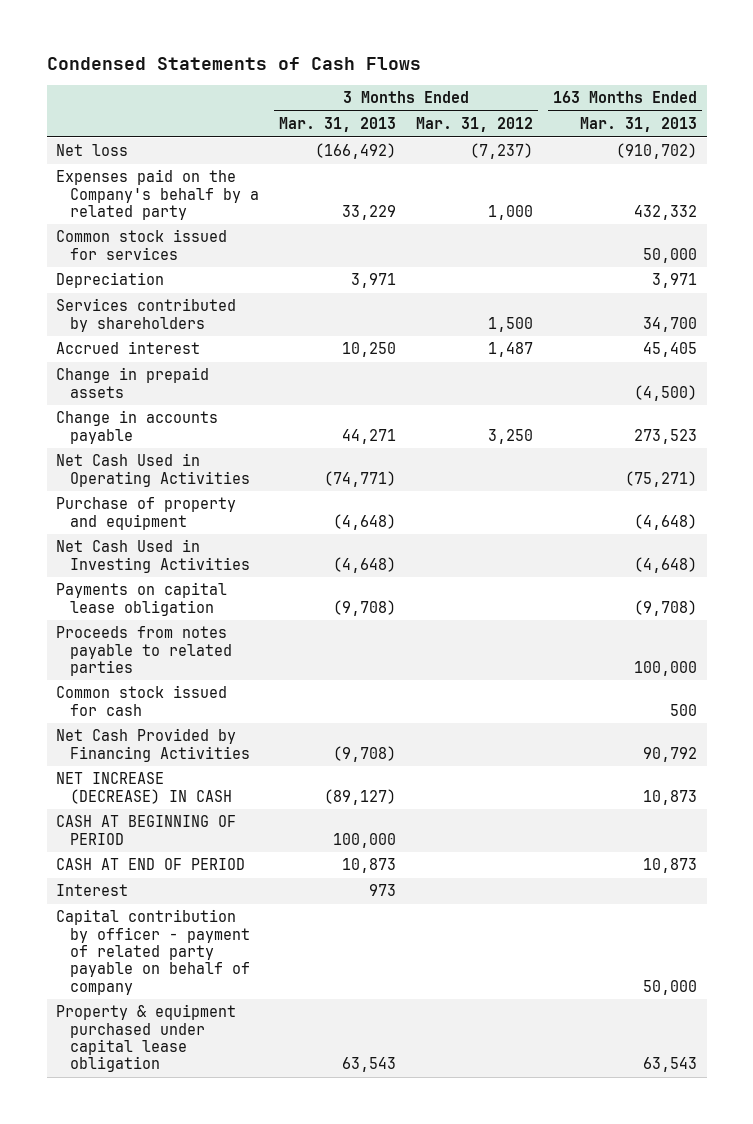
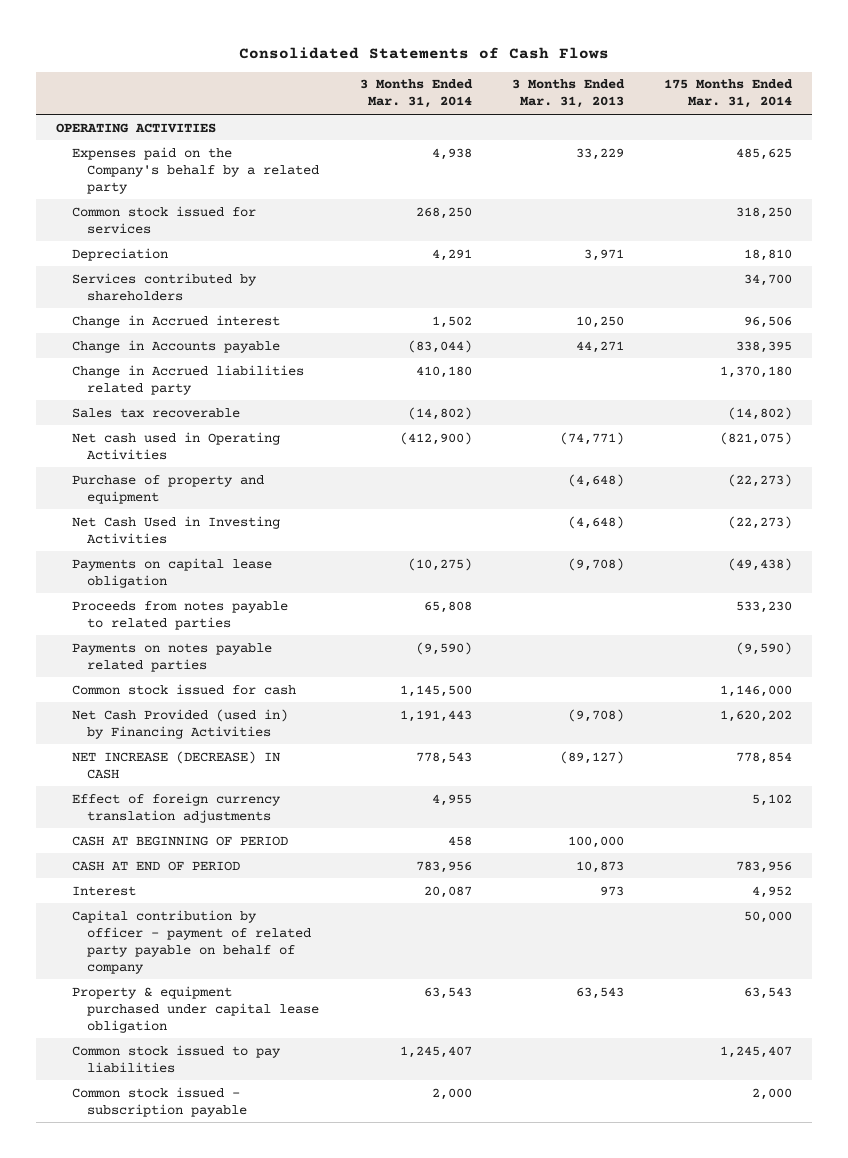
- Condensed Statements of Cash Flows
+ Consolidated Statements of Cash Flows
- | 3 Months Ended Mar. 31, 2013 | 3 Months Ended Mar. 31, 2012 | 163 Months Ended Mar. 31, 2013
+ | 3 Months Ended Mar. 31, 2014 | 3 Months Ended Mar. 31, 2013 | 175 Months Ended Mar. 31, 2014
- Net loss | (166,492) | (7,237) | (910,702)
+ OPERATING ACTIVITIES
- Accrued interest | 10,250 | 1,487 | 45,405
- Change in prepaid assets | | | (4,500)
- Change in accounts payable | 44,271 | 3,250 | 273,523
- Net Cash Used in Operating Activities | (74,771) | | (75,271)
+ Change in Accrued interest | 1,502 | 10,250 | 96,506
+ Change in Accounts payable | (83,044) | 44,271 | 338,395
+ Change in Accrued liabilities related party | 410,180 | | 1,370,180
+ Sales tax recoverable | (14,802) | | (14,802)
+ Net cash used in Operating Activities | (412,900) | (74,771) | (821,075)
+ Payments on notes payable related parties | (9,590) | | (9,590)
- Net Cash Provided by Financing Activities | (9,708) | | 90,792
+ Net Cash Provided (used in) by Financing Activities | 1,191,443 | (9,708) | 1,620,202
+ Effect of foreign currency translation adjustments | 4,955 | | 5,102
+ Common stock issued to pay liabilities | 1,245,407 | | 1,245,407
+ Common stock issued - subscription payable | 2,000 | | 2,000

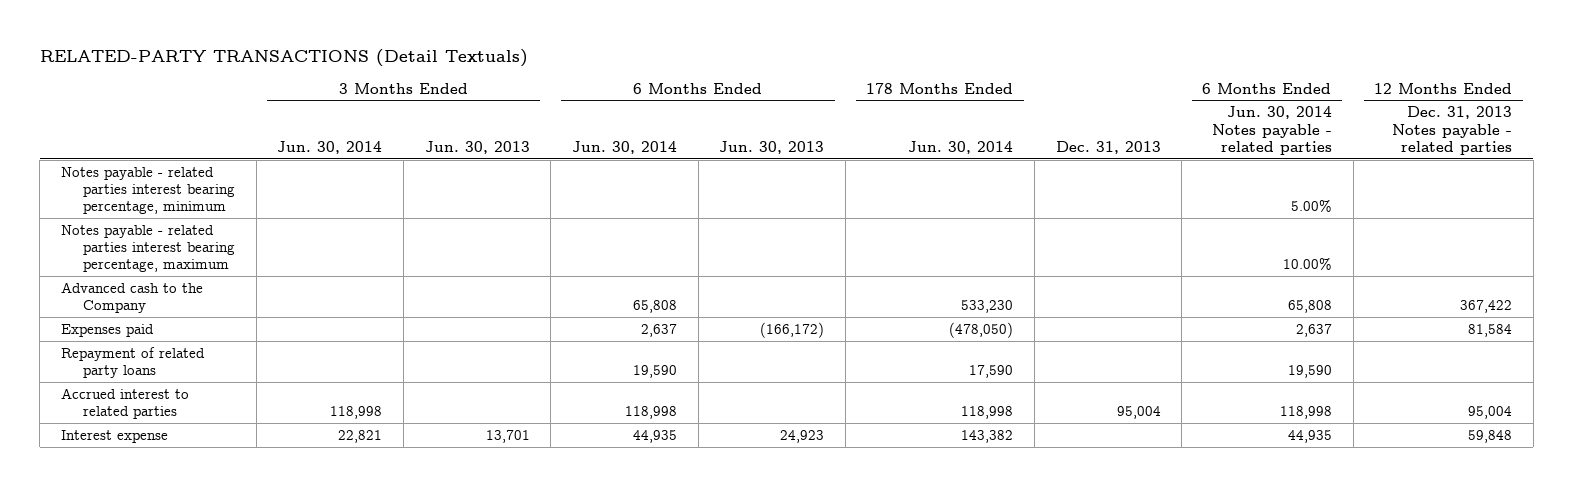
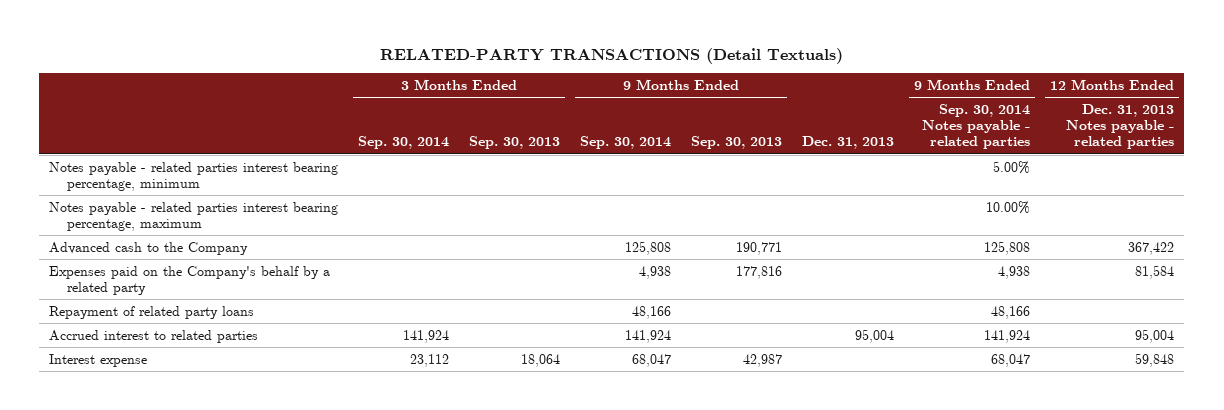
- | 3 Months Ended Jun. 30, 2014 | 3 Months Ended Jun. 30, 2013 | 6 Months Ended Jun. 30, 2014 | 6 Months Ended Jun. 30, 2013 | 178 Months Ended Jun. 30, 2014 | Dec. 31, 2013 | 6 Months Ended Jun. 30, 2014 Notes payable - related parties | 12 Months Ended Dec. 31, 2013 Notes payable - related parties
+ | 3 Months Ended Sep. 30, 2014 | 3 Months Ended Sep. 30, 2013 | 9 Months Ended Sep. 30, 2014 | 9 Months Ended Sep. 30, 2013 | Dec. 31, 2013 | 9 Months Ended Sep. 30, 2014 Notes payable - related parties | 12 Months Ended Dec. 31, 2013 Notes payable - related parties
- Expenses paid | | | 2,637 | (166,172) | (478,050) | | 2,637 | 81,584
+ Expenses paid on the Company's behalf by a related party | | | 4,938 | 177,816 | | 4,938 | 81,584

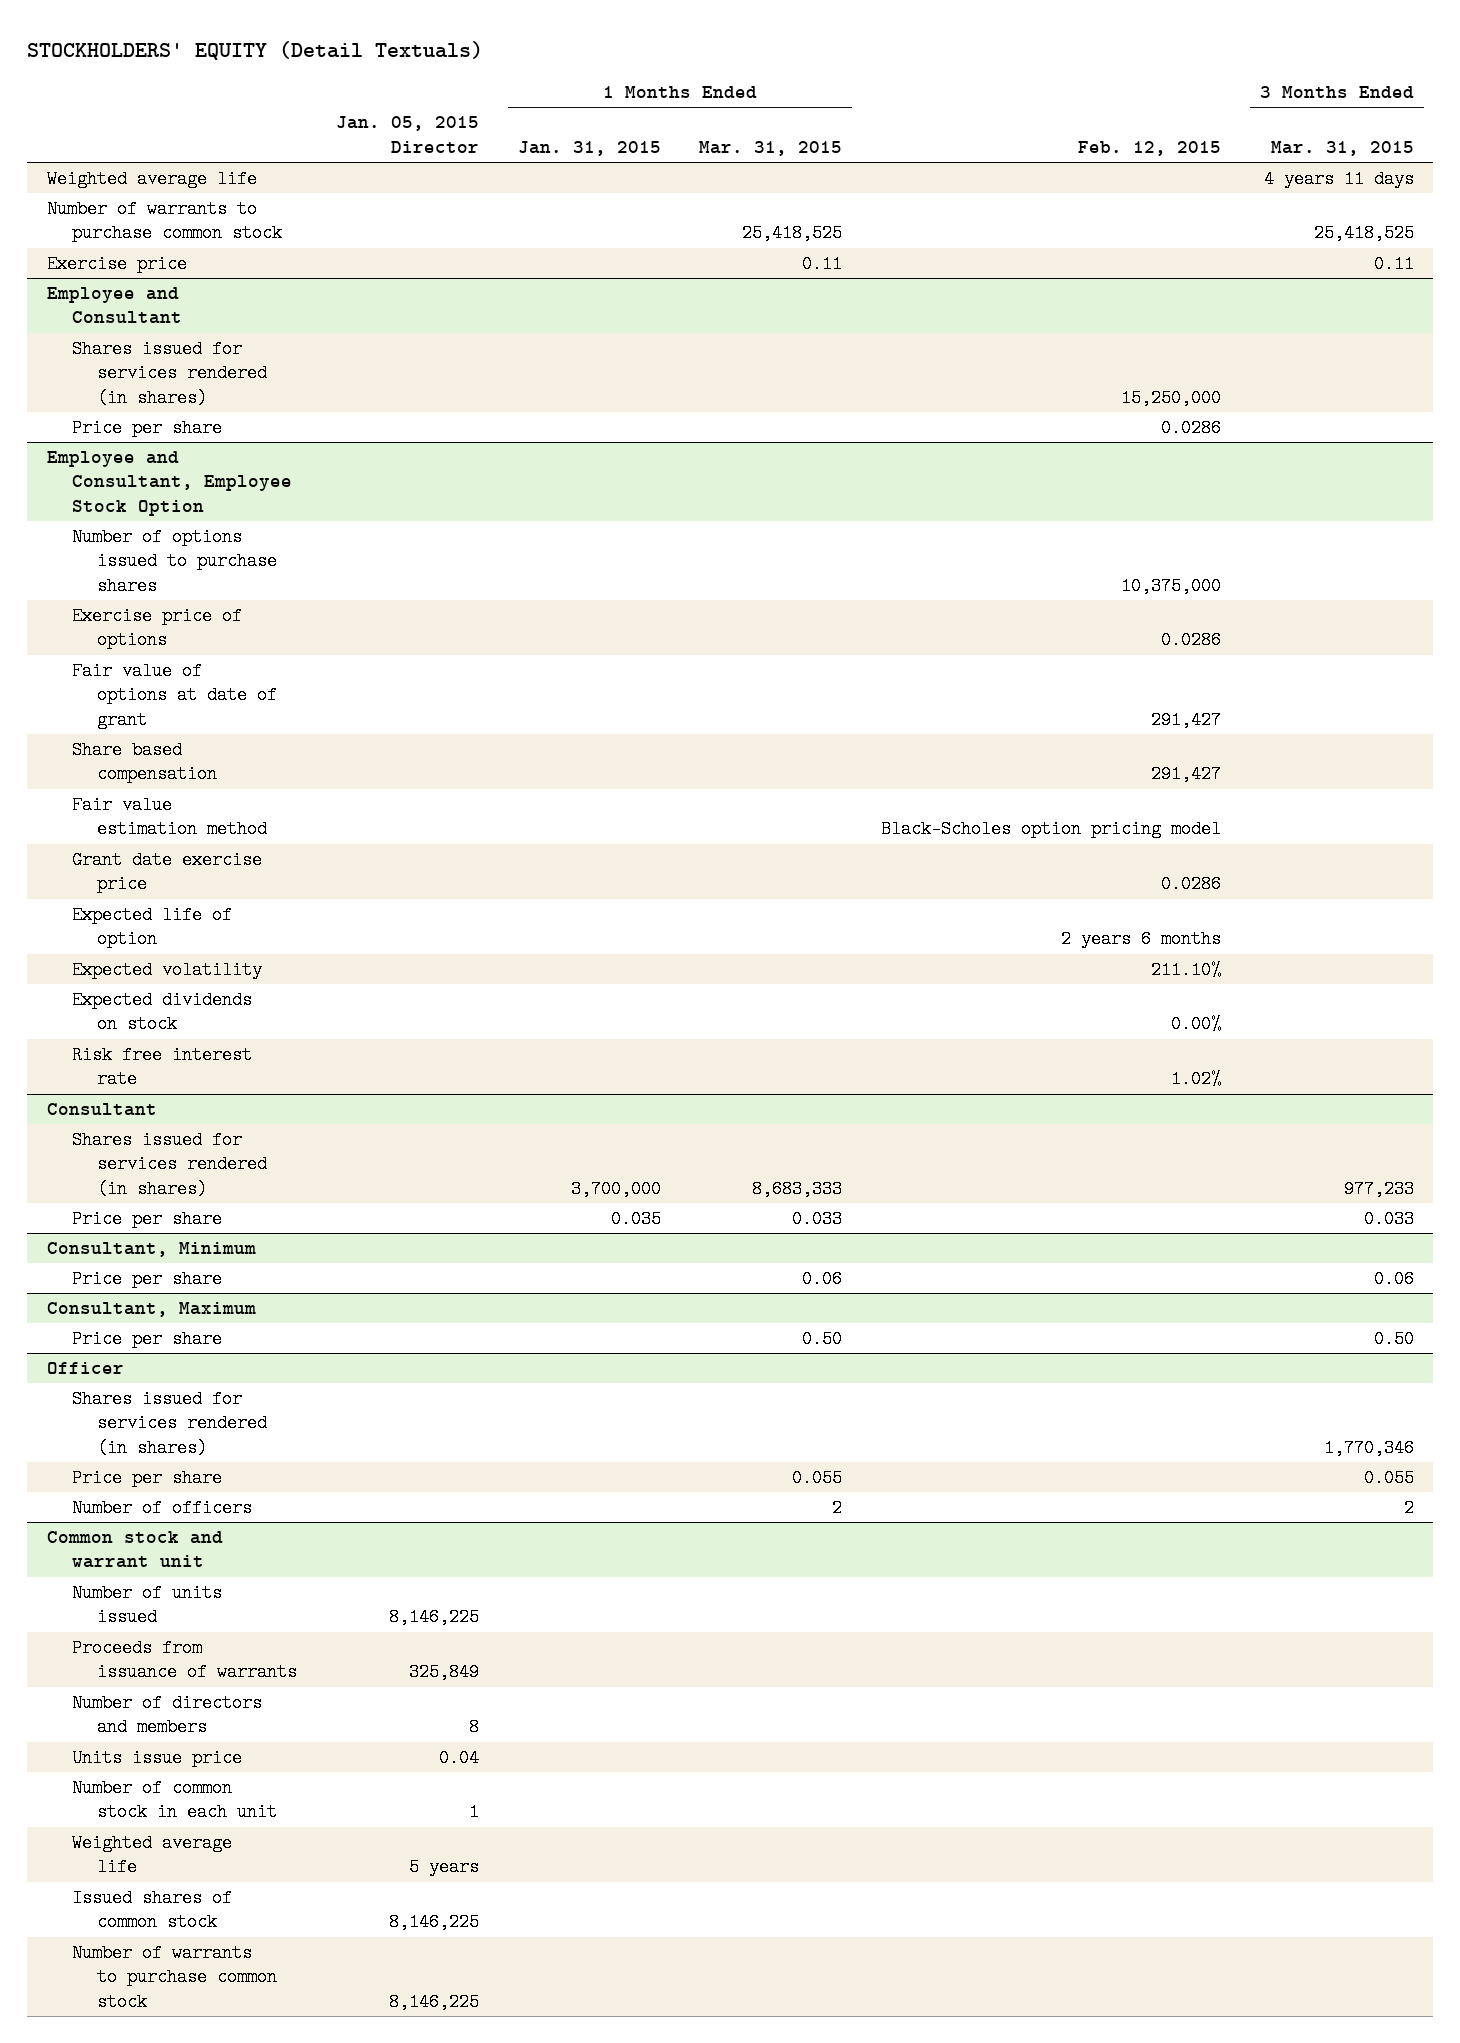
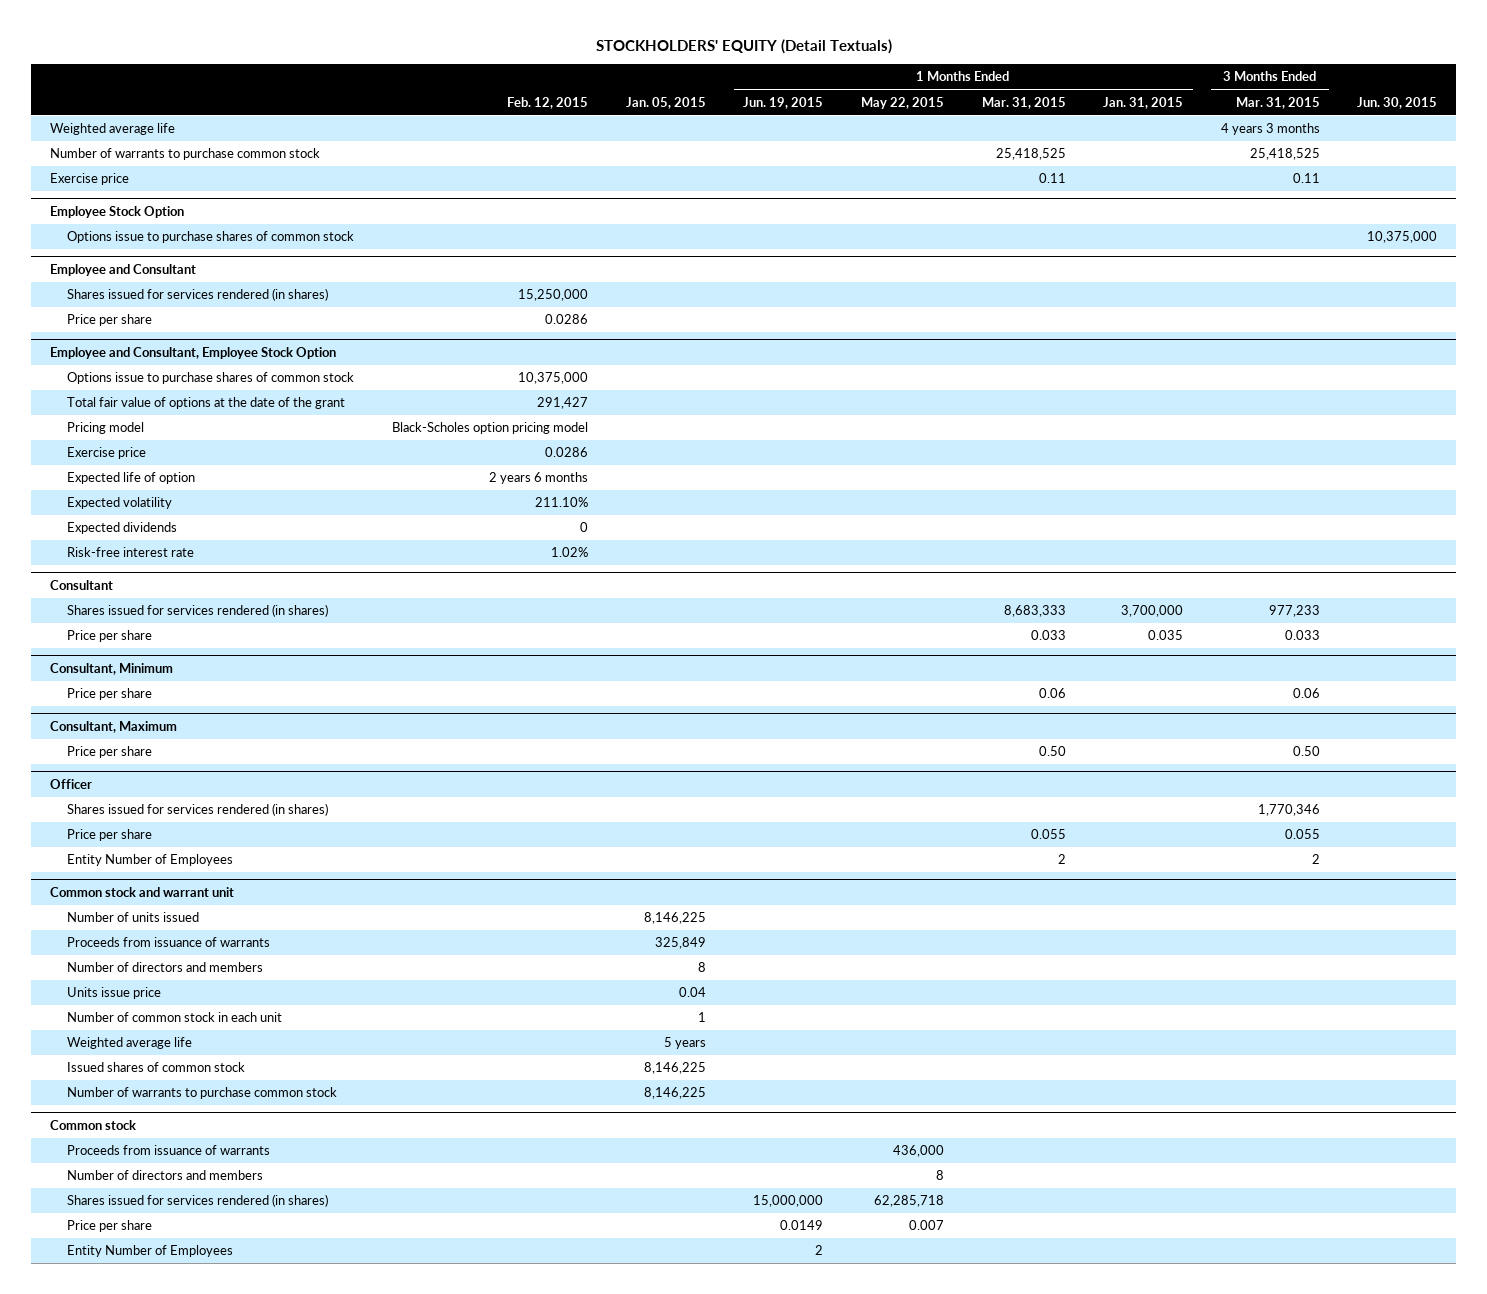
- | Jan. 05, 2015 Director | 1 Months Ended Jan. 31, 2015 | 1 Months Ended Mar. 31, 2015 | Feb. 12, 2015 | 3 Months Ended Mar. 31, 2015
+ | Feb. 12, 2015 | Jan. 05, 2015 | 1 Months Ended Jun. 19, 2015 | 1 Months Ended May 22, 2015 | 1 Months Ended Mar. 31, 2015 | 1 Months Ended Jan. 31, 2015 | 3 Months Ended Mar. 31, 2015 | Jun. 30, 2015
- Weighted average life | | | | | 4 years 11 days
+ Weighted average life | | | | | | | 4 years 3 months |
+ Employee Stock Option
+ Options issue to purchase shares of common stock | | | | | | | | 10,375,000
@ Employee and Consultant, Employee Stock Option
- Number of options issued to purchase shares | | | | 10,375,000 |
- Exercise price of options | | | | 0.0286 |
- Fair value of options at date of grant | | | | 291,427 |
- Share based compensation | | | | 291,427 |
- Fair value estimation method | | | | Black-Scholes option pricing model |
- Grant date exercise price | | | | 0.0286 |
+ Options issue to purchase shares of common stock | 10,375,000 | | | | | | |
+ Total fair value of options at the date of the grant | 291,427 | | | | | | |
+ Pricing model | Black-Scholes option pricing model | | | | | | |
+ Exercise price | 0.0286 | | | | | | |
- Expected dividends on stock | | | | 0.00% |
- Risk free interest rate | | | | 1.02% |
+ Expected dividends | 0 | | | | | | |
+ Risk-free interest rate | 1.02% | | | | | | |
@ Officer
- Number of officers | | | 2 | | 2
+ Entity Number of Employees | | | | | 2 | | 2 |
+ Common stock
+ Proceeds from issuance of warrants | | | | 436,000 | | | |
+ Number of directors and members | | | | 8 | | | |
+ Shares issued for services rendered (in shares) | | | 15,000,000 | 62,285,718 | | | |
+ Price per share | | | 0.0149 | 0.007 | | | |
+ Entity Number of Employees | | | 2 | | | | |

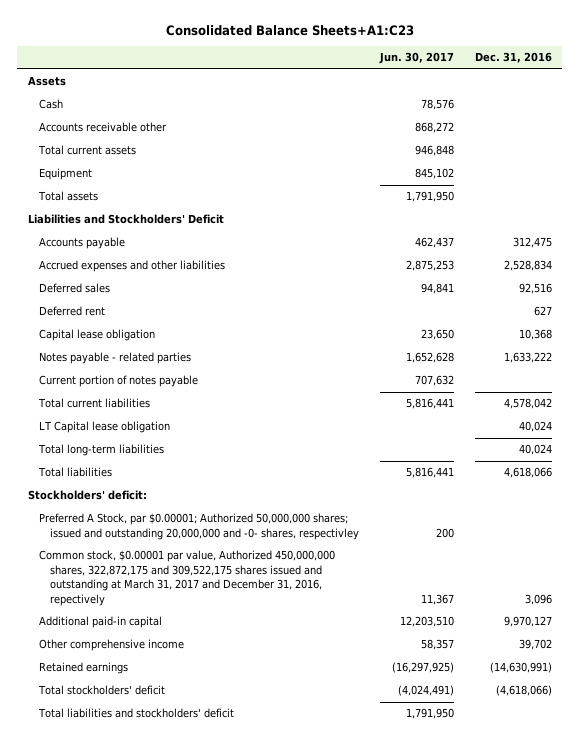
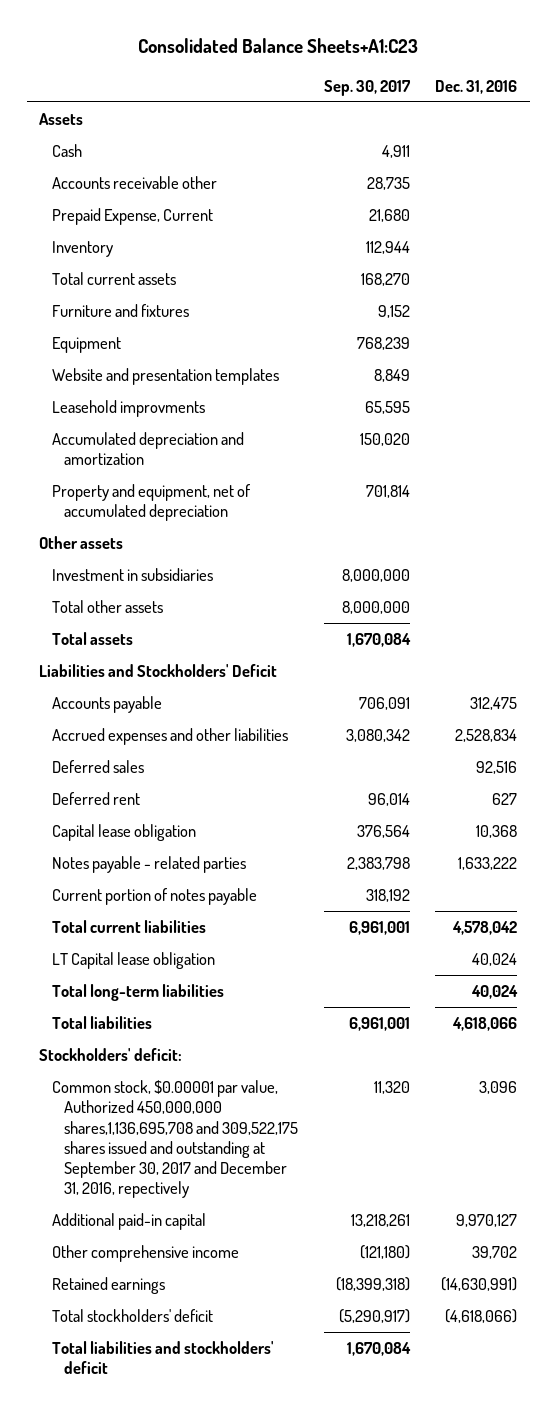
- | Jun. 30, 2017 | Dec. 31, 2016
+ | Sep. 30, 2017 | Dec. 31, 2016
+ Prepaid Expense, Current | 21,680 |
+ Inventory | 112,944 |
+ Furniture and fixtures | 9,152 |
+ Website and presentation templates | 8,849 |
+ Leasehold improvments | 65,595 |
+ Accumulated depreciation and amortization | 150,020 |
+ Property and equipment, net of accumulated depreciation | 701,814 |
+ Other assets
+ Investment in subsidiaries | 8,000,000 |
+ Total other assets | 8,000,000 |
- Preferred A Stock, par $0.00001; Authorized 50,000,000 shares; issued and outstanding 20,000,000 and -0- shares, respectivley | 200 |
- Common stock, $0.00001 par value, Authorized 450,000,000 shares, 322,872,175 and 309,522,175 shares issued and outstanding at March 31, 2017 and December 31, 2016, repectively | 11,367 | 3,096
+ Common stock, $0.00001 par value, Authorized 450,000,000 shares,1,136,695,708 and 309,522,175 shares issued and outstanding at September 30, 2017 and December 31, 2016, repectively | 11,320 | 3,096

